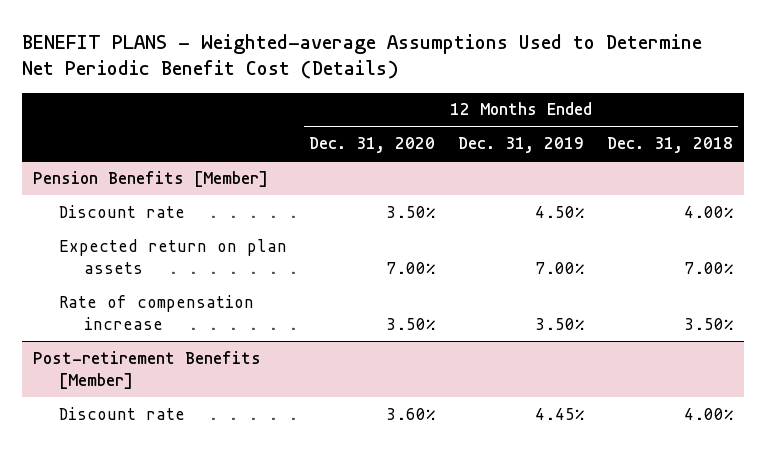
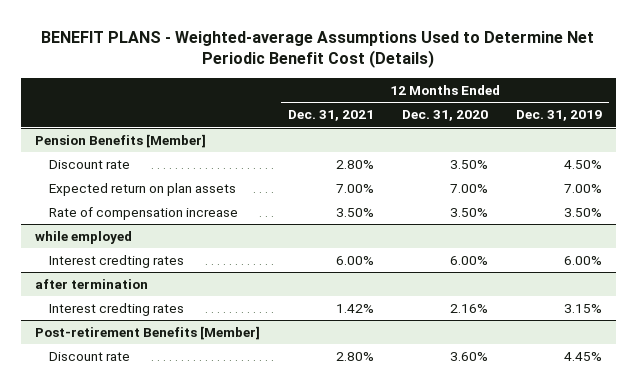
- | 12 Months Ended Dec. 31, 2020 | 12 Months Ended Dec. 31, 2019 | 12 Months Ended Dec. 31, 2018
+ | 12 Months Ended Dec. 31, 2021 | 12 Months Ended Dec. 31, 2020 | 12 Months Ended Dec. 31, 2019
+ while employed
+ Interest credting rates | 6.00% | 6.00% | 6.00%
+ after termination
+ Interest credting rates | 1.42% | 2.16% | 3.15%

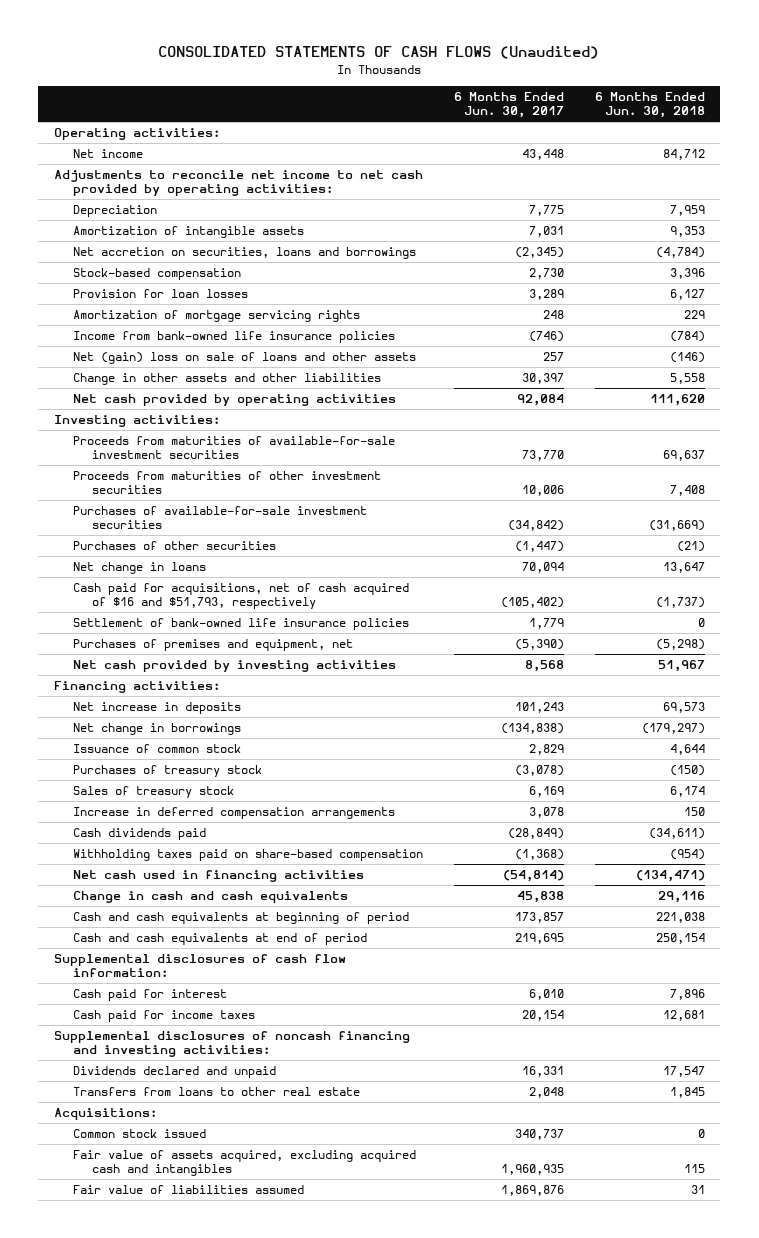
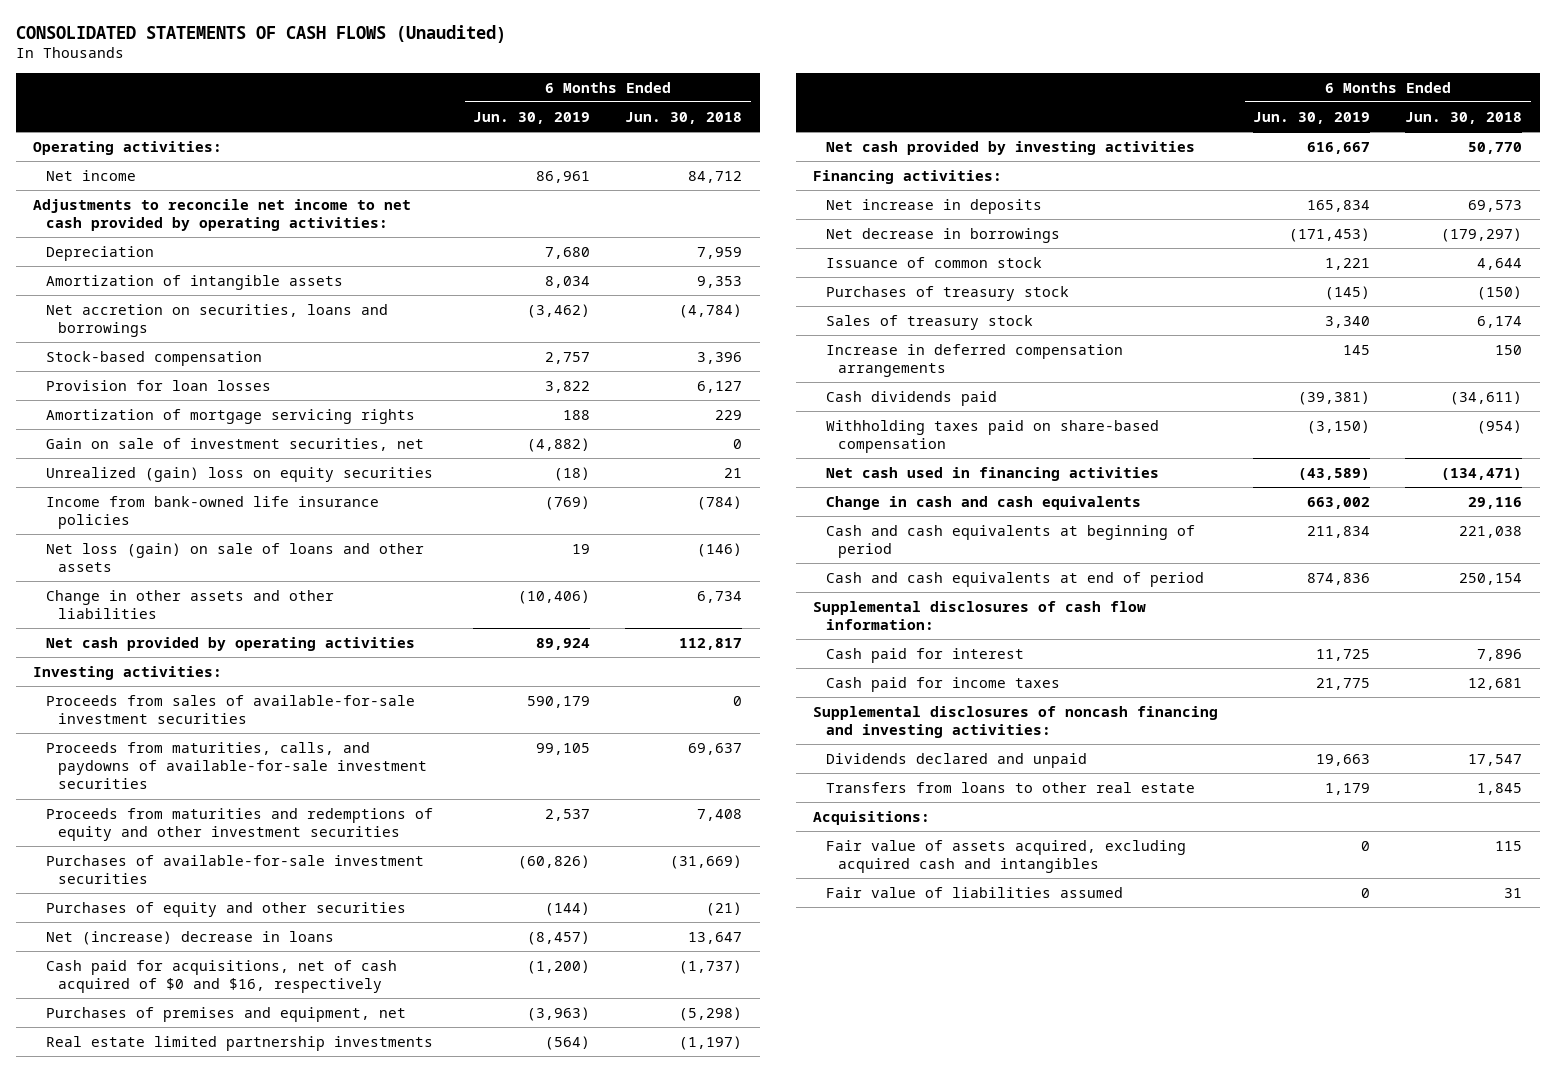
- | 6 Months Ended Jun. 30, 2017 | 6 Months Ended Jun. 30, 2018
+ | 6 Months Ended Jun. 30, 2019 | 6 Months Ended Jun. 30, 2018
+ Gain on sale of investment securities, net | (4,882) | 0
+ Unrealized (gain) loss on equity securities | (18) | 21
- Net (gain) loss on sale of loans and other assets | 257 | (146)
- Change in other assets and other liabilities | 30,397 | 5,558
- Net cash provided by operating activities | 92,084 | 111,620
+ Net loss (gain) on sale of loans and other assets | 19 | (146)
+ Change in other assets and other liabilities | (10,406) | 6,734
+ Net cash provided by operating activities | 89,924 | 112,817
- Proceeds from maturities of available-for-sale investment securities | 73,770 | 69,637
- Proceeds from maturities of other investment securities | 10,006 | 7,408
+ Proceeds from sales of available-for-sale investment securities | 590,179 | 0
+ Proceeds from maturities, calls, and paydowns of available-for-sale investment securities | 99,105 | 69,637
+ Proceeds from maturities and redemptions of equity and other investment securities | 2,537 | 7,408
- Purchases of other securities | (1,447) | (21)
- Net change in loans | 70,094 | 13,647
- Cash paid for acquisitions, net of cash acquired of $16 and $51,793, respectively | (105,402) | (1,737)
- Settlement of bank-owned life insurance policies | 1,779 | 0
+ Purchases of equity and other securities | (144) | (21)
+ Net (increase) decrease in loans | (8,457) | 13,647
+ Cash paid for acquisitions, net of cash acquired of $0 and $16, respectively | (1,200) | (1,737)
- Net cash provided by investing activities | 8,568 | 51,967
+ Real estate limited partnership investments | (564) | (1,197)
+ Net cash provided by investing activities | 616,667 | 50,770
- Net change in borrowings | (134,838) | (179,297)
+ Net decrease in borrowings | (171,453) | (179,297)
- Common stock issued | 340,737 | 0

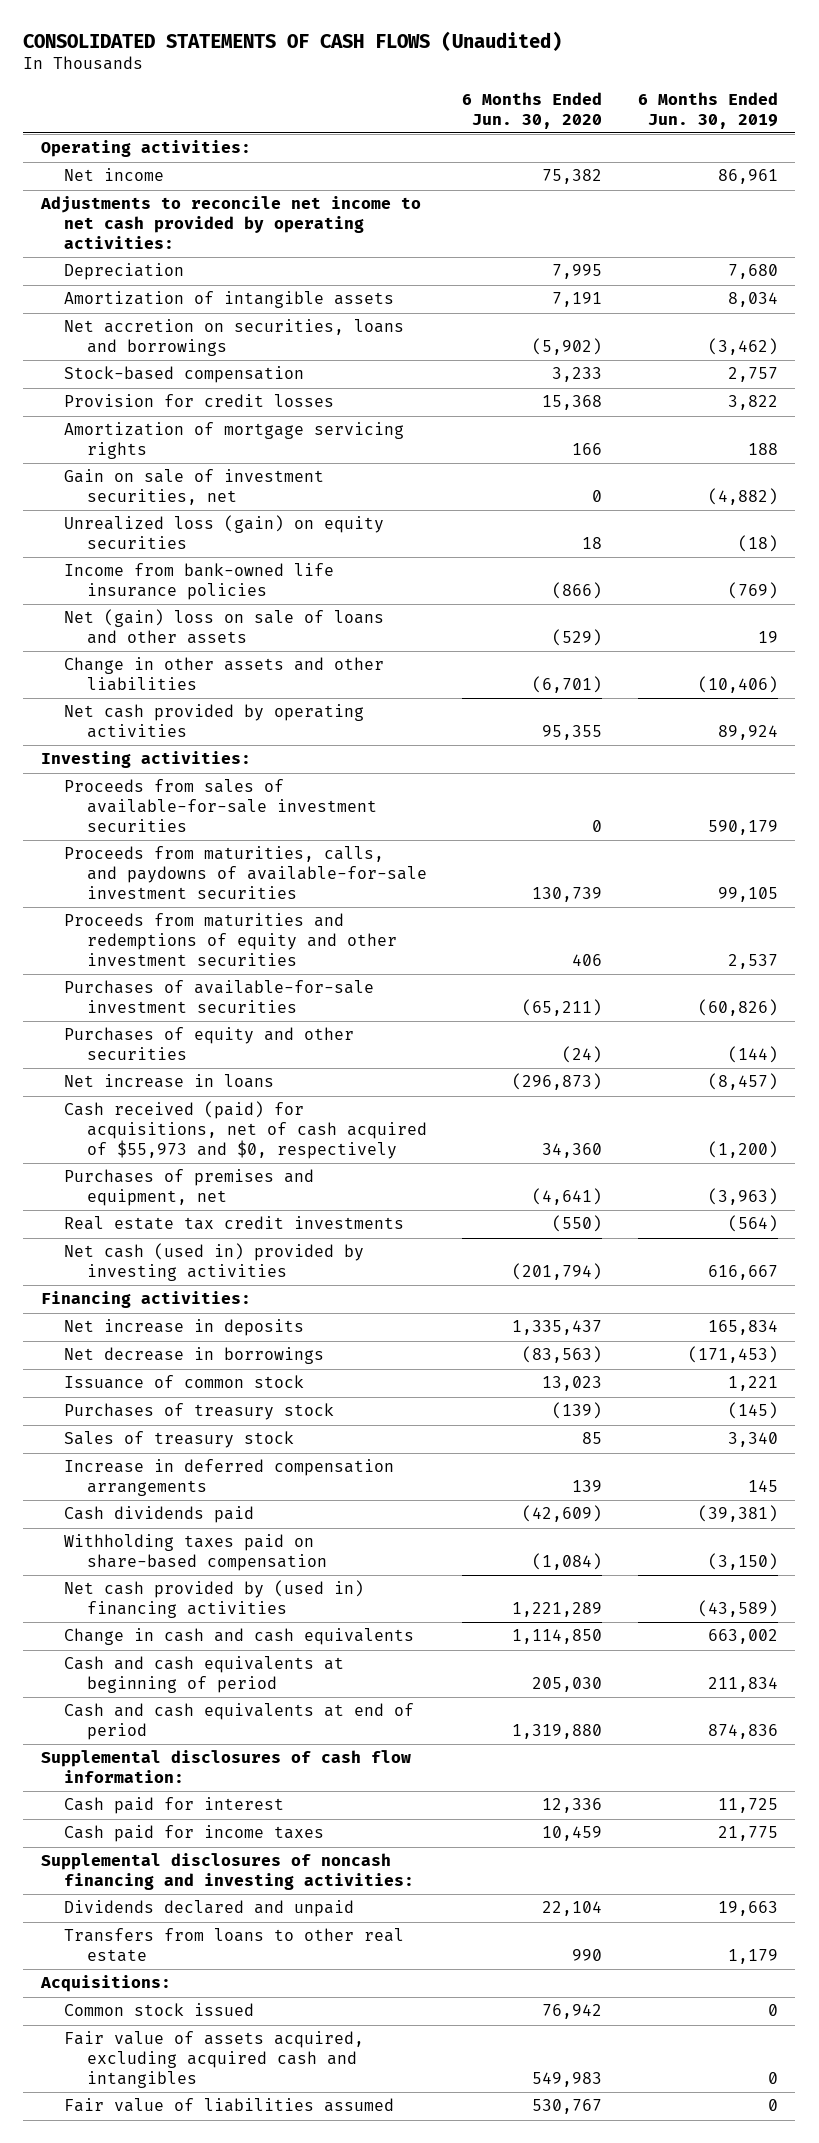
- | 6 Months Ended Jun. 30, 2019 | 6 Months Ended Jun. 30, 2018
+ | 6 Months Ended Jun. 30, 2020 | 6 Months Ended Jun. 30, 2019
- Provision for loan losses | 3,822 | 6,127
+ Provision for credit losses | 15,368 | 3,822
- Unrealized (gain) loss on equity securities | (18) | 21
+ Unrealized loss (gain) on equity securities | 18 | (18)
- Net loss (gain) on sale of loans and other assets | 19 | (146)
+ Net (gain) loss on sale of loans and other assets | (529) | 19
- Net (increase) decrease in loans | (8,457) | 13,647
- Cash paid for acquisitions, net of cash acquired of $0 and $16, respectively | (1,200) | (1,737)
+ Net increase in loans | (296,873) | (8,457)
+ Cash received (paid) for acquisitions, net of cash acquired of $55,973 and $0, respectively | 34,360 | (1,200)
- Real estate limited partnership investments | (564) | (1,197)
- Net cash provided by investing activities | 616,667 | 50,770
+ Real estate tax credit investments | (550) | (564)
+ Net cash (used in) provided by investing activities | (201,794) | 616,667
- Net cash used in financing activities | (43,589) | (134,471)
+ Net cash provided by (used in) financing activities | 1,221,289 | (43,589)
+ Common stock issued | 76,942 | 0

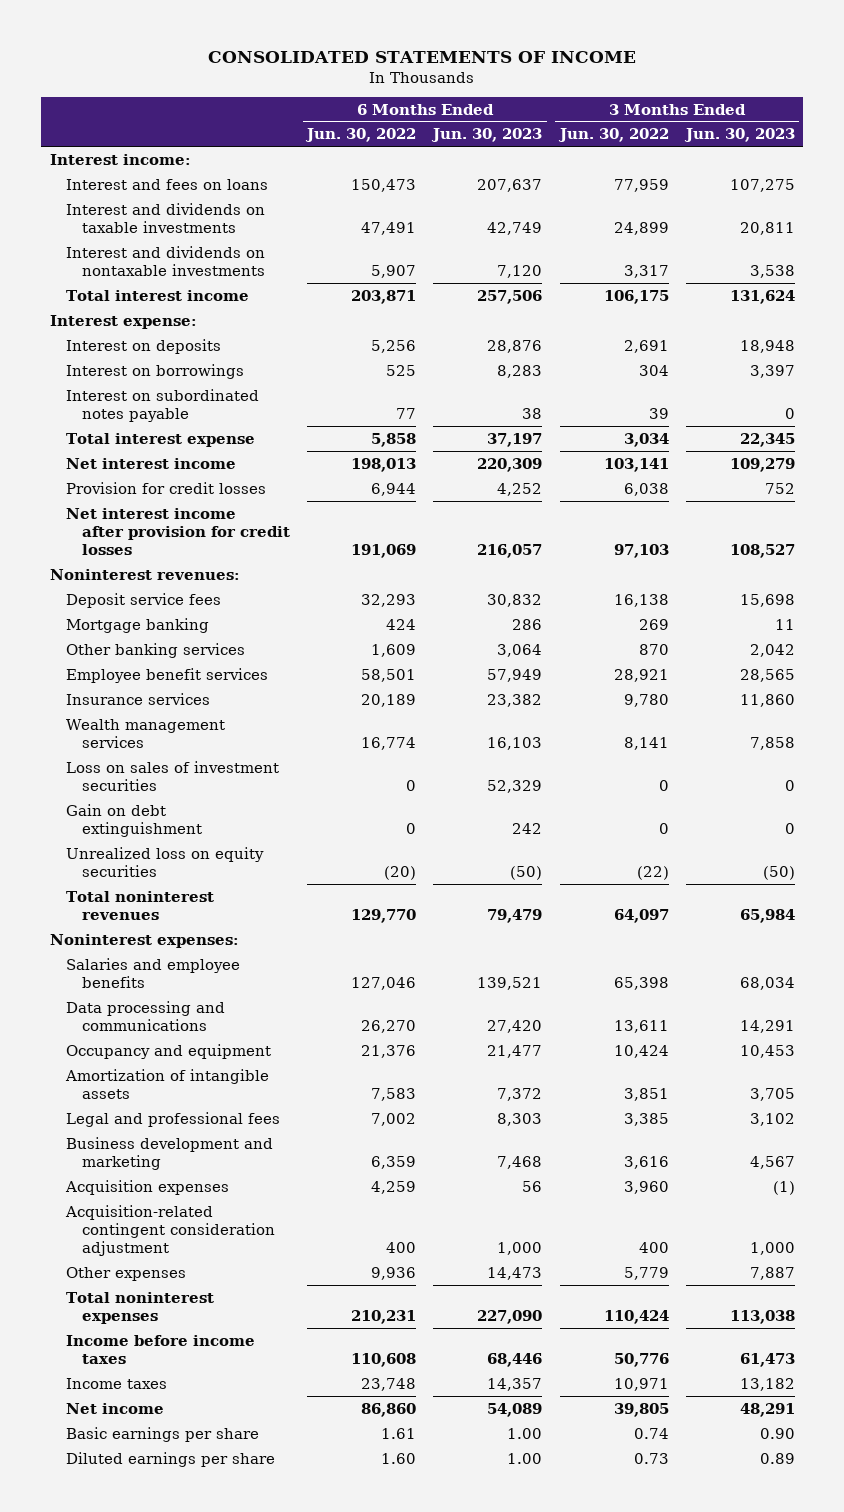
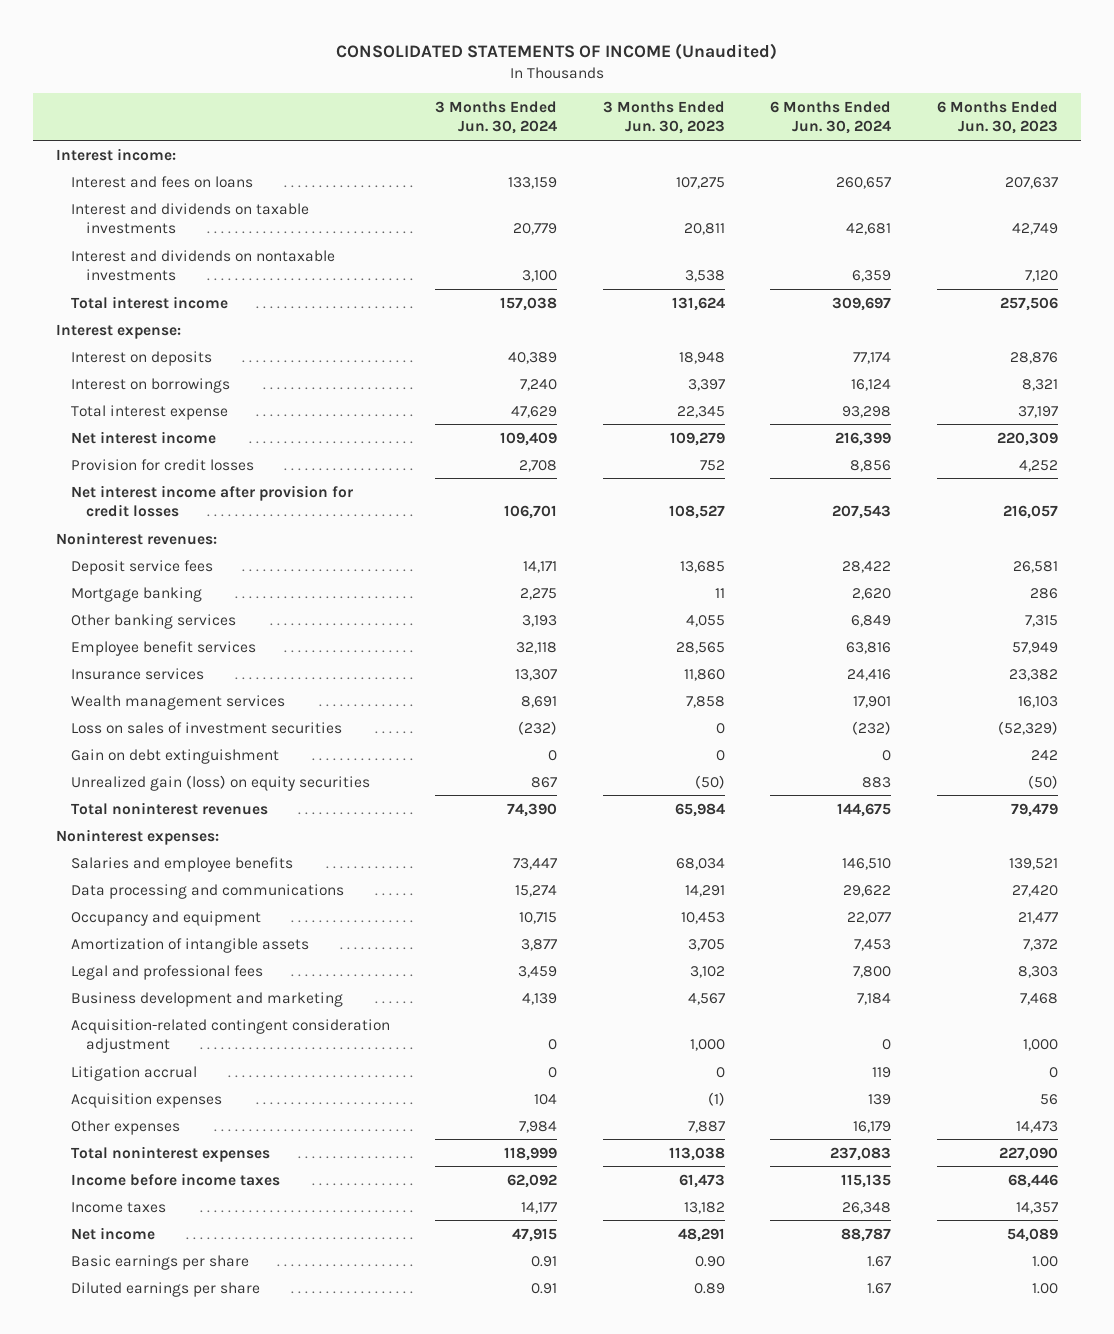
- CONSOLIDATED STATEMENTS OF INCOME
+ CONSOLIDATED STATEMENTS OF INCOME (Unaudited)
- | 6 Months Ended Jun. 30, 2022 | 6 Months Ended Jun. 30, 2023 | 3 Months Ended Jun. 30, 2022 | 3 Months Ended Jun. 30, 2023
+ | 3 Months Ended Jun. 30, 2024 | 3 Months Ended Jun. 30, 2023 | 6 Months Ended Jun. 30, 2024 | 6 Months Ended Jun. 30, 2023
- Interest on borrowings | 525 | 8,283 | 304 | 3,397
- Interest on subordinated notes payable | 77 | 38 | 39 | 0
+ Interest on borrowings | 7,240 | 3,397 | 16,124 | 8,321
- Deposit service fees | 32,293 | 30,832 | 16,138 | 15,698
+ Deposit service fees | 14,171 | 13,685 | 28,422 | 26,581
- Other banking services | 1,609 | 3,064 | 870 | 2,042
+ Other banking services | 3,193 | 4,055 | 6,849 | 7,315
- Loss on sales of investment securities | 0 | 52,329 | 0 | 0
+ Loss on sales of investment securities | (232) | 0 | (232) | (52,329)
- Unrealized loss on equity securities | (20) | (50) | (22) | (50)
+ Unrealized gain (loss) on equity securities | 867 | (50) | 883 | (50)
+ Litigation accrual | 0 | 0 | 119 | 0
moved down: Acquisition expenses | 104 | (1) | 139 | 56

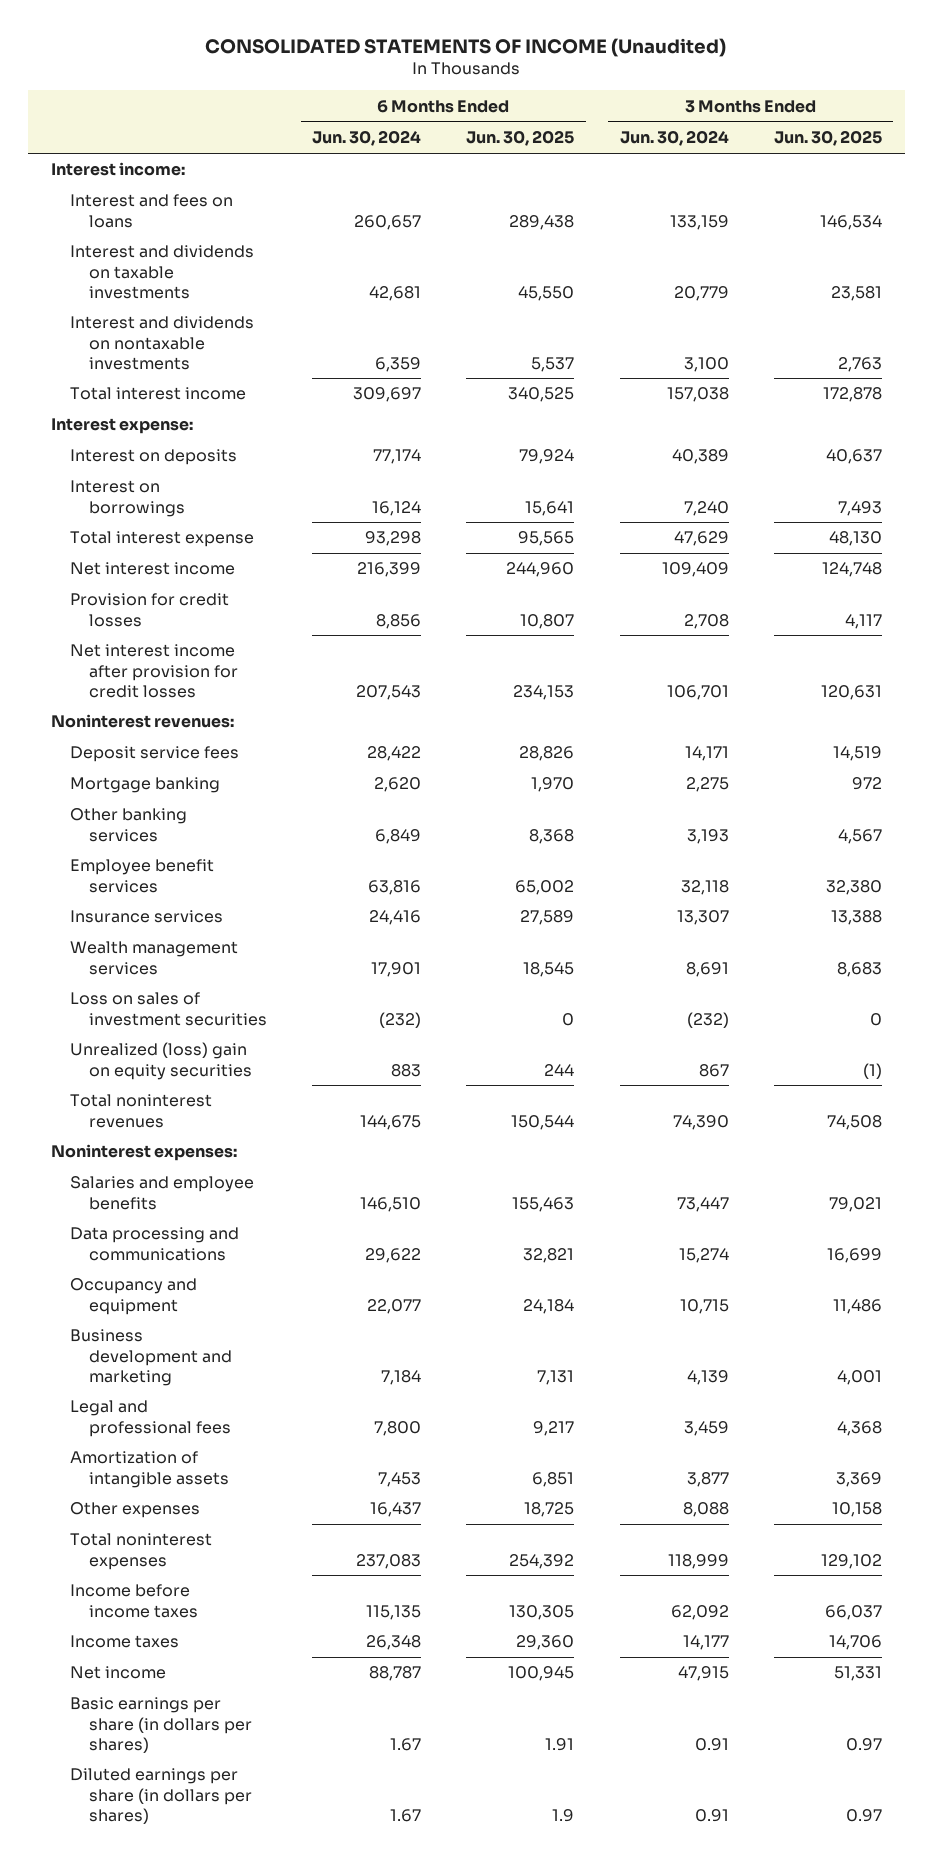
- | 3 Months Ended Jun. 30, 2024 | 3 Months Ended Jun. 30, 2023 | 6 Months Ended Jun. 30, 2024 | 6 Months Ended Jun. 30, 2023
+ | 6 Months Ended Jun. 30, 2024 | 6 Months Ended Jun. 30, 2025 | 3 Months Ended Jun. 30, 2024 | 3 Months Ended Jun. 30, 2025
- Gain on debt extinguishment | 0 | 0 | 0 | 242
- Unrealized gain (loss) on equity securities | 867 | (50) | 883 | (50)
+ Unrealized (loss) gain on equity securities | 883 | 244 | 867 | (1)
- Acquisition-related contingent consideration adjustment | 0 | 1,000 | 0 | 1,000
- Litigation accrual | 0 | 0 | 119 | 0
- Acquisition expenses | 104 | (1) | 139 | 56
- Other expenses | 7,984 | 7,887 | 16,179 | 14,473
moved down: Legal and professional fees | 7,800 | 9,217 | 3,459 | 4,368
moved down: Amortization of intangible assets | 7,453 | 6,851 | 3,877 | 3,369
+ Other expenses | 16,437 | 18,725 | 8,088 | 10,158
- Basic earnings per share | 0.91 | 0.90 | 1.67 | 1.00
- Diluted earnings per share | 0.91 | 0.89 | 1.67 | 1.00
+ Basic earnings per share (in dollars per shares) | 1.67 | 1.91 | 0.91 | 0.97
+ Diluted earnings per share (in dollars per shares) | 1.67 | 1.9 | 0.91 | 0.97

